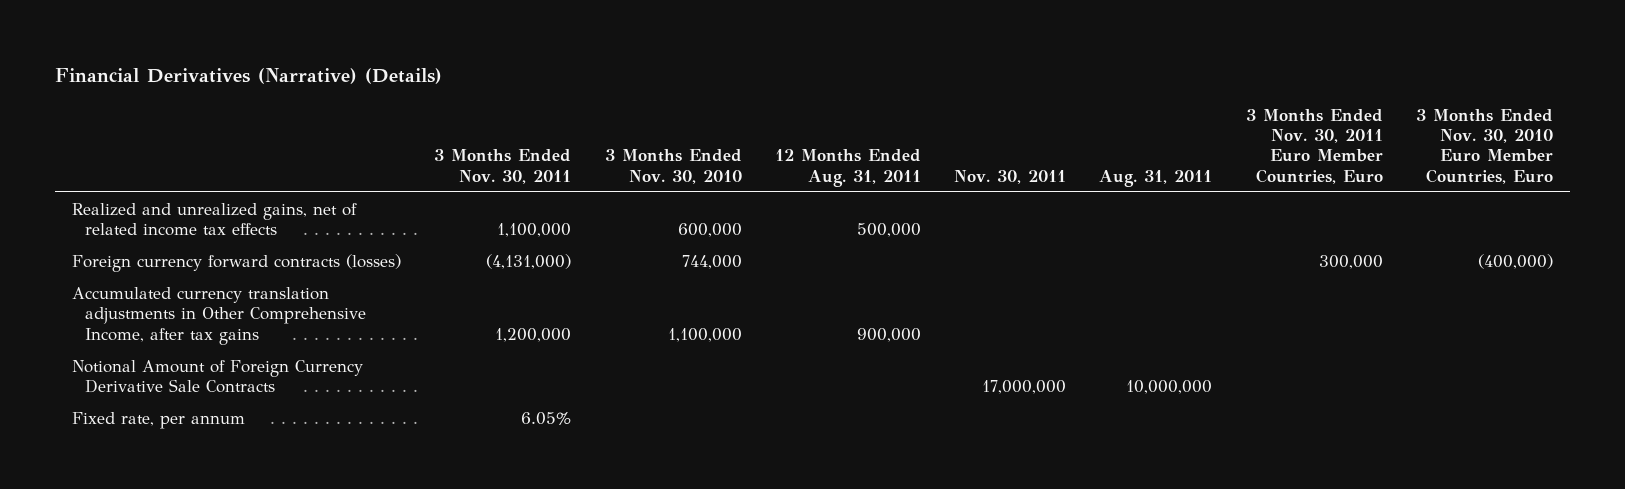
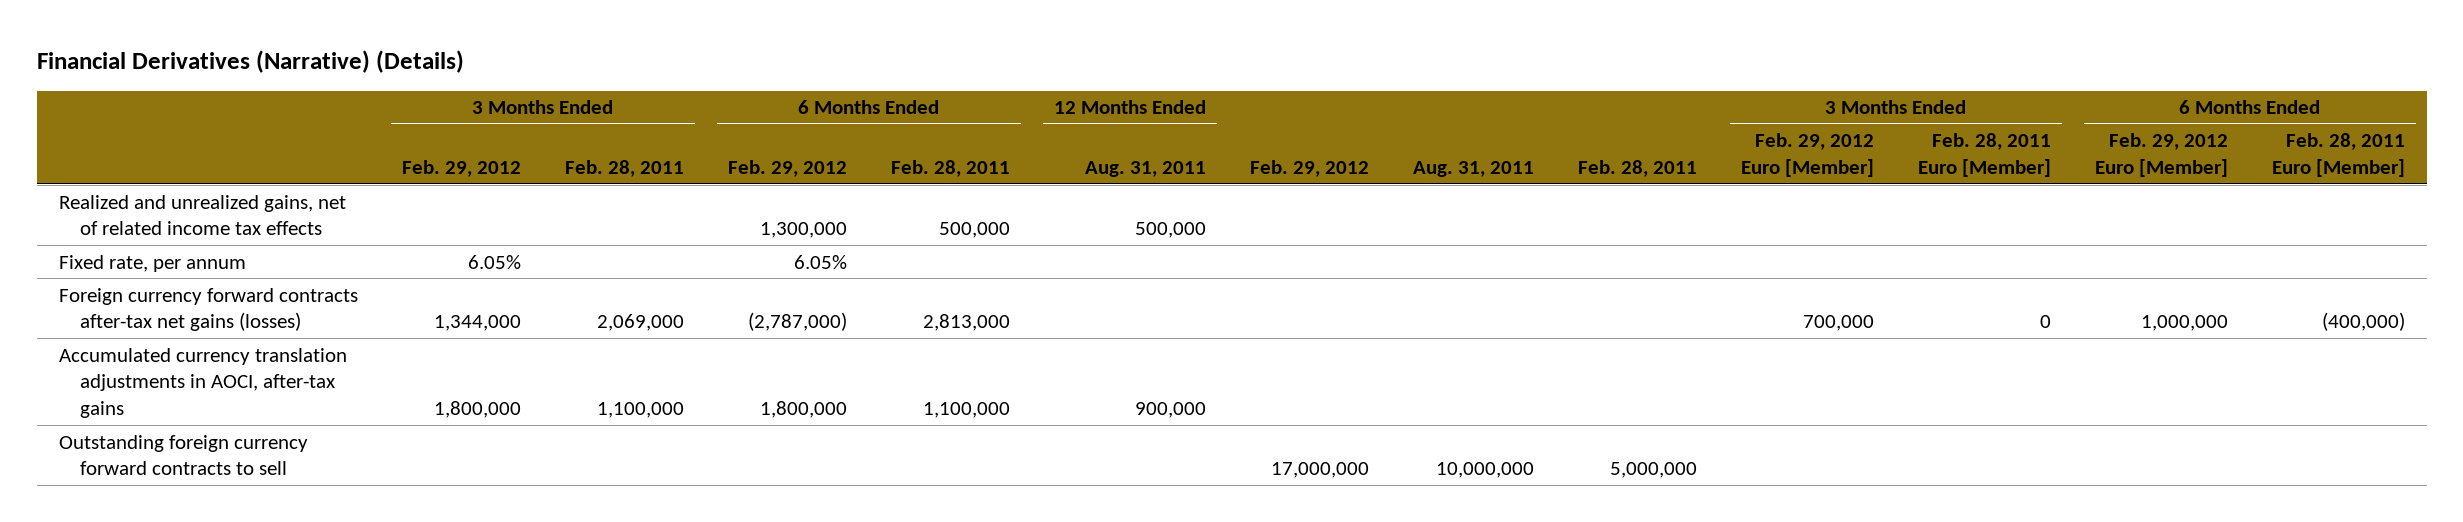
- | 3 Months Ended Nov. 30, 2011 | 3 Months Ended Nov. 30, 2010 | 12 Months Ended Aug. 31, 2011 | Nov. 30, 2011 | Aug. 31, 2011 | 3 Months Ended Nov. 30, 2011 Euro Member Countries, Euro | 3 Months Ended Nov. 30, 2010 Euro Member Countries, Euro
+ | 3 Months Ended Feb. 29, 2012 | 3 Months Ended Feb. 28, 2011 | 6 Months Ended Feb. 29, 2012 | 6 Months Ended Feb. 28, 2011 | 12 Months Ended Aug. 31, 2011 | Feb. 29, 2012 | Aug. 31, 2011 | Feb. 28, 2011 | 3 Months Ended Feb. 29, 2012 Euro [Member] | 3 Months Ended Feb. 28, 2011 Euro [Member] | 6 Months Ended Feb. 29, 2012 Euro [Member] | 6 Months Ended Feb. 28, 2011 Euro [Member]
- Foreign currency forward contracts (losses) | (4,131,000) | 744,000 | | | | 300,000 | (400,000)
- Accumulated currency translation adjustments in Other Comprehensive Income, after tax gains | 1,200,000 | 1,100,000 | 900,000 | | | |
- Notional Amount of Foreign Currency Derivative Sale Contracts | | | | 17,000,000 | 10,000,000 | |
+ Foreign currency forward contracts after-tax net gains (losses) | 1,344,000 | 2,069,000 | (2,787,000) | 2,813,000 | | | | | 700,000 | 0 | 1,000,000 | (400,000)
+ Accumulated currency translation adjustments in AOCI, after-tax gains | 1,800,000 | 1,100,000 | 1,800,000 | 1,100,000 | 900,000 | | | | | | |
+ Outstanding foreign currency forward contracts to sell | | | | | | 17,000,000 | 10,000,000 | 5,000,000 | | | |

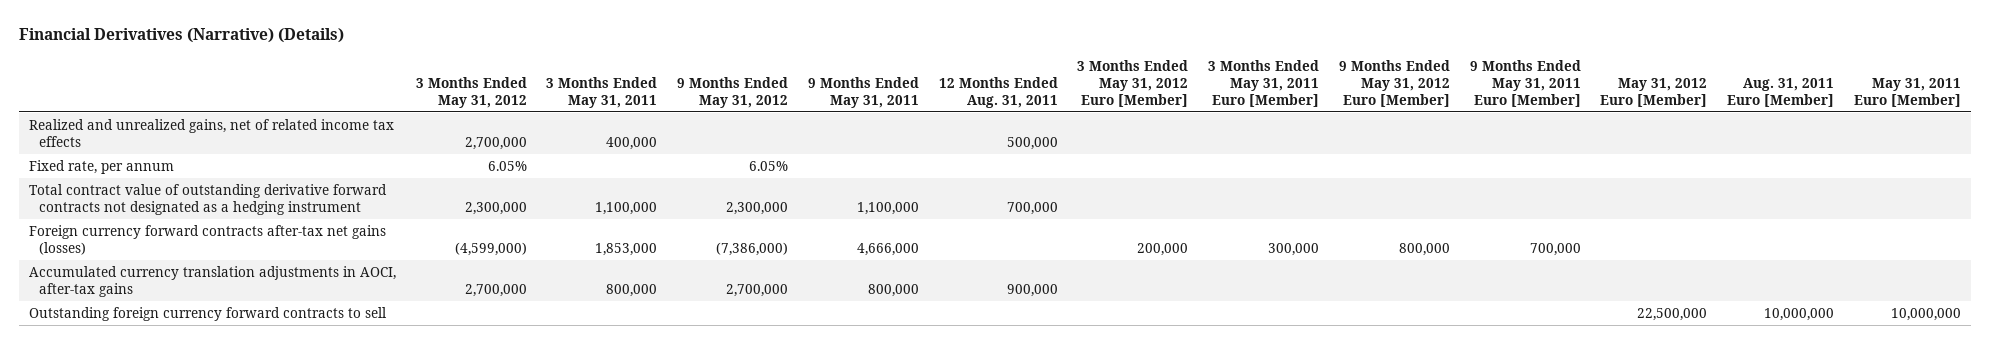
- | 3 Months Ended Feb. 29, 2012 | 3 Months Ended Feb. 28, 2011 | 6 Months Ended Feb. 29, 2012 | 6 Months Ended Feb. 28, 2011 | 12 Months Ended Aug. 31, 2011 | Feb. 29, 2012 | Aug. 31, 2011 | Feb. 28, 2011 | 3 Months Ended Feb. 29, 2012 Euro [Member] | 3 Months Ended Feb. 28, 2011 Euro [Member] | 6 Months Ended Feb. 29, 2012 Euro [Member] | 6 Months Ended Feb. 28, 2011 Euro [Member]
+ | 3 Months Ended May 31, 2012 | 3 Months Ended May 31, 2011 | 9 Months Ended May 31, 2012 | 9 Months Ended May 31, 2011 | 12 Months Ended Aug. 31, 2011 | 3 Months Ended May 31, 2012 Euro [Member] | 3 Months Ended May 31, 2011 Euro [Member] | 9 Months Ended May 31, 2012 Euro [Member] | 9 Months Ended May 31, 2011 Euro [Member] | May 31, 2012 Euro [Member] | Aug. 31, 2011 Euro [Member] | May 31, 2011 Euro [Member]
+ Total contract value of outstanding derivative forward contracts not designated as a hedging instrument | 2,300,000 | 1,100,000 | 2,300,000 | 1,100,000 | 700,000 | | | | | | |

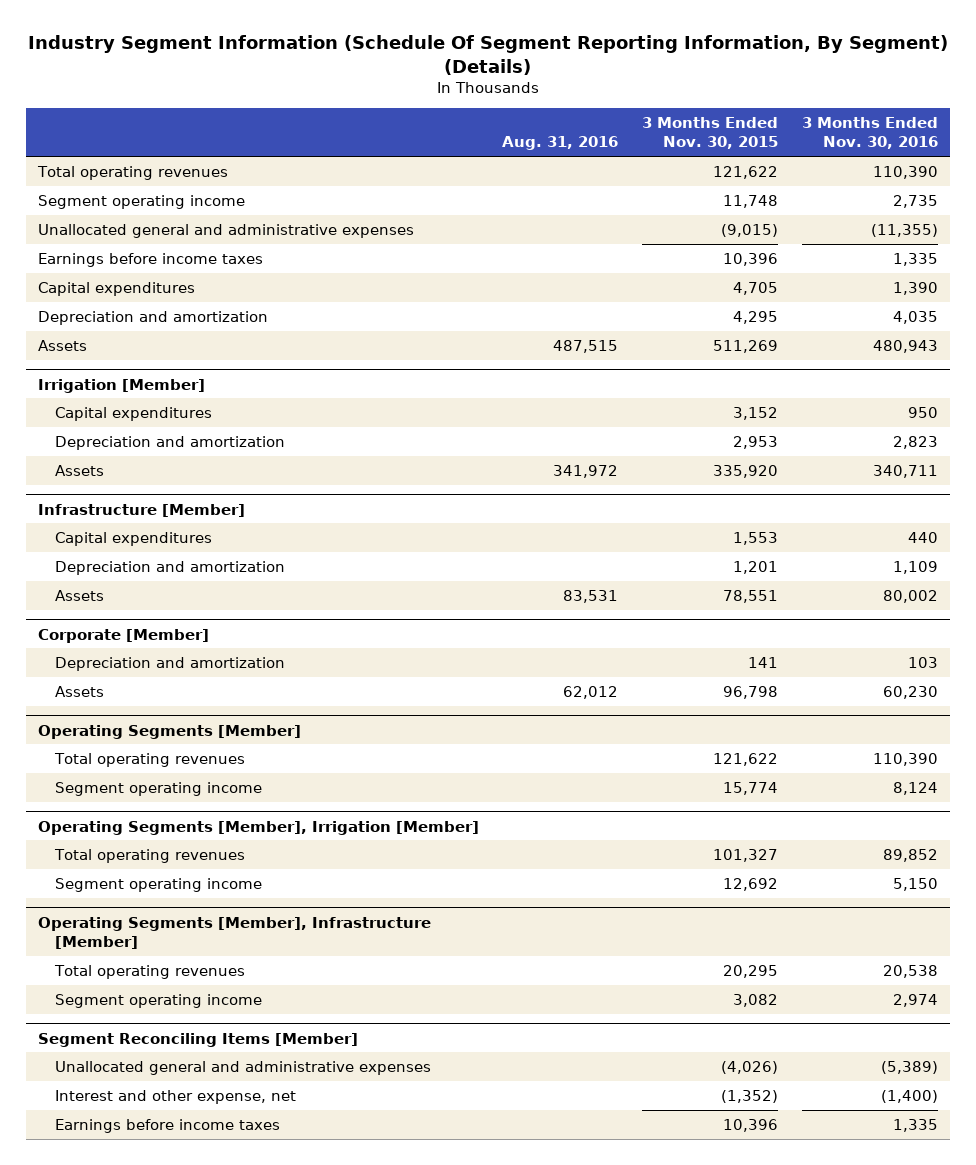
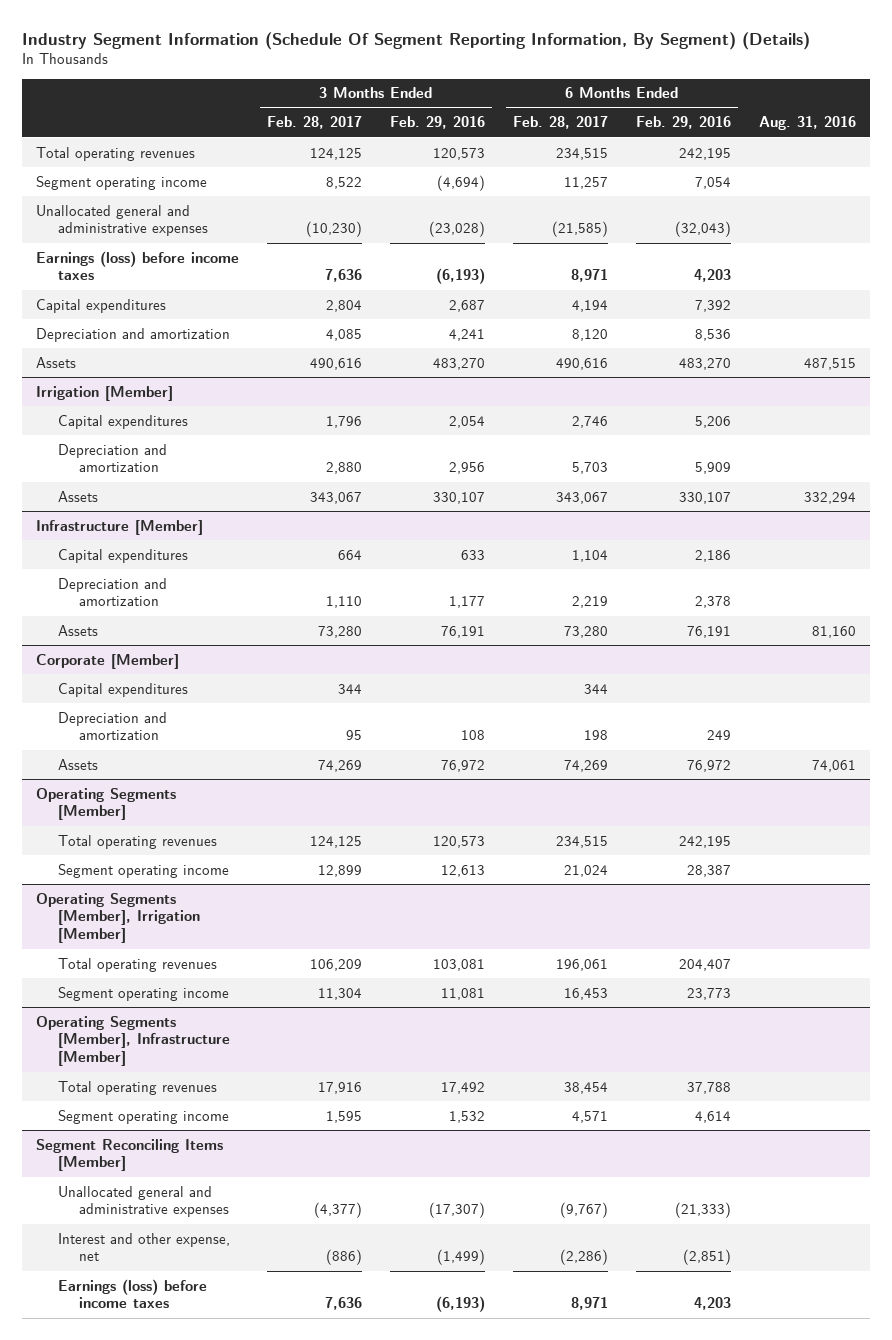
- | Aug. 31, 2016 | 3 Months Ended Nov. 30, 2015 | 3 Months Ended Nov. 30, 2016
+ | 3 Months Ended Feb. 28, 2017 | 3 Months Ended Feb. 29, 2016 | 6 Months Ended Feb. 28, 2017 | 6 Months Ended Feb. 29, 2016 | Aug. 31, 2016
- Earnings before income taxes | | 10,396 | 1,335
+ Earnings (loss) before income taxes | 7,636 | (6,193) | 8,971 | 4,203 |
@ Irrigation [Member]
- Assets | 341,972 | 335,920 | 340,711
+ Assets | 343,067 | 330,107 | 343,067 | 330,107 | 332,294
@ Infrastructure [Member]
- Assets | 83,531 | 78,551 | 80,002
+ Assets | 73,280 | 76,191 | 73,280 | 76,191 | 81,160
@ Corporate [Member]
+ Capital expenditures | 344 | | 344 | |
- Assets | 62,012 | 96,798 | 60,230
+ Assets | 74,269 | 76,972 | 74,269 | 76,972 | 74,061
@ Segment Reconciling Items [Member]
- Earnings before income taxes | | 10,396 | 1,335
+ Earnings (loss) before income taxes | 7,636 | (6,193) | 8,971 | 4,203 |

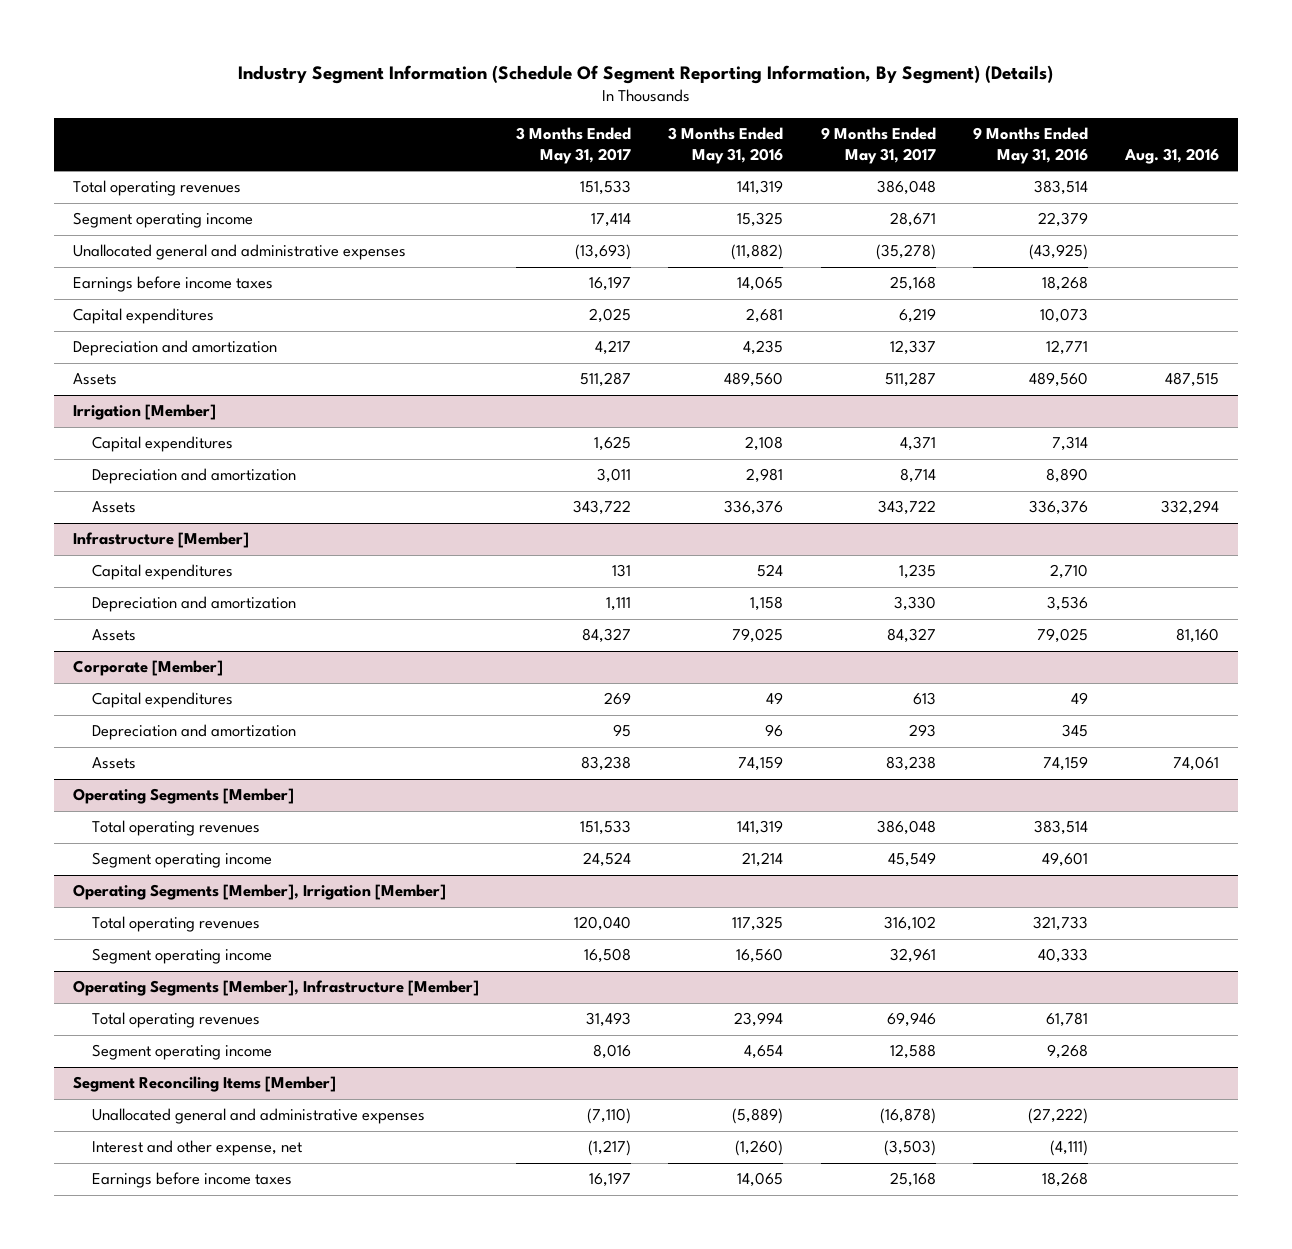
- | 3 Months Ended Feb. 28, 2017 | 3 Months Ended Feb. 29, 2016 | 6 Months Ended Feb. 28, 2017 | 6 Months Ended Feb. 29, 2016 | Aug. 31, 2016
+ | 3 Months Ended May 31, 2017 | 3 Months Ended May 31, 2016 | 9 Months Ended May 31, 2017 | 9 Months Ended May 31, 2016 | Aug. 31, 2016
- Earnings (loss) before income taxes | 7,636 | (6,193) | 8,971 | 4,203 |
+ Earnings before income taxes | 16,197 | 14,065 | 25,168 | 18,268 |
@ Segment Reconciling Items [Member]
- Earnings (loss) before income taxes | 7,636 | (6,193) | 8,971 | 4,203 |
+ Earnings before income taxes | 16,197 | 14,065 | 25,168 | 18,268 |

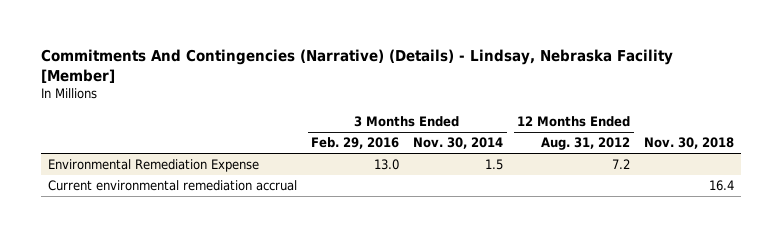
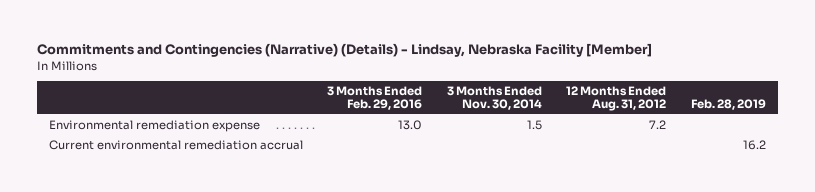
- Commitments And Contingencies (Narrative) (Details) - Lindsay, Nebraska Facility [Member]
+ Commitments and Contingencies (Narrative) (Details) - Lindsay, Nebraska Facility [Member]
- | 3 Months Ended Feb. 29, 2016 | 3 Months Ended Nov. 30, 2014 | 12 Months Ended Aug. 31, 2012 | Nov. 30, 2018
+ | 3 Months Ended Feb. 29, 2016 | 3 Months Ended Nov. 30, 2014 | 12 Months Ended Aug. 31, 2012 | Feb. 28, 2019
- Environmental Remediation Expense | 13.0 | 1.5 | 7.2 |
+ Environmental remediation expense | 13.0 | 1.5 | 7.2 |

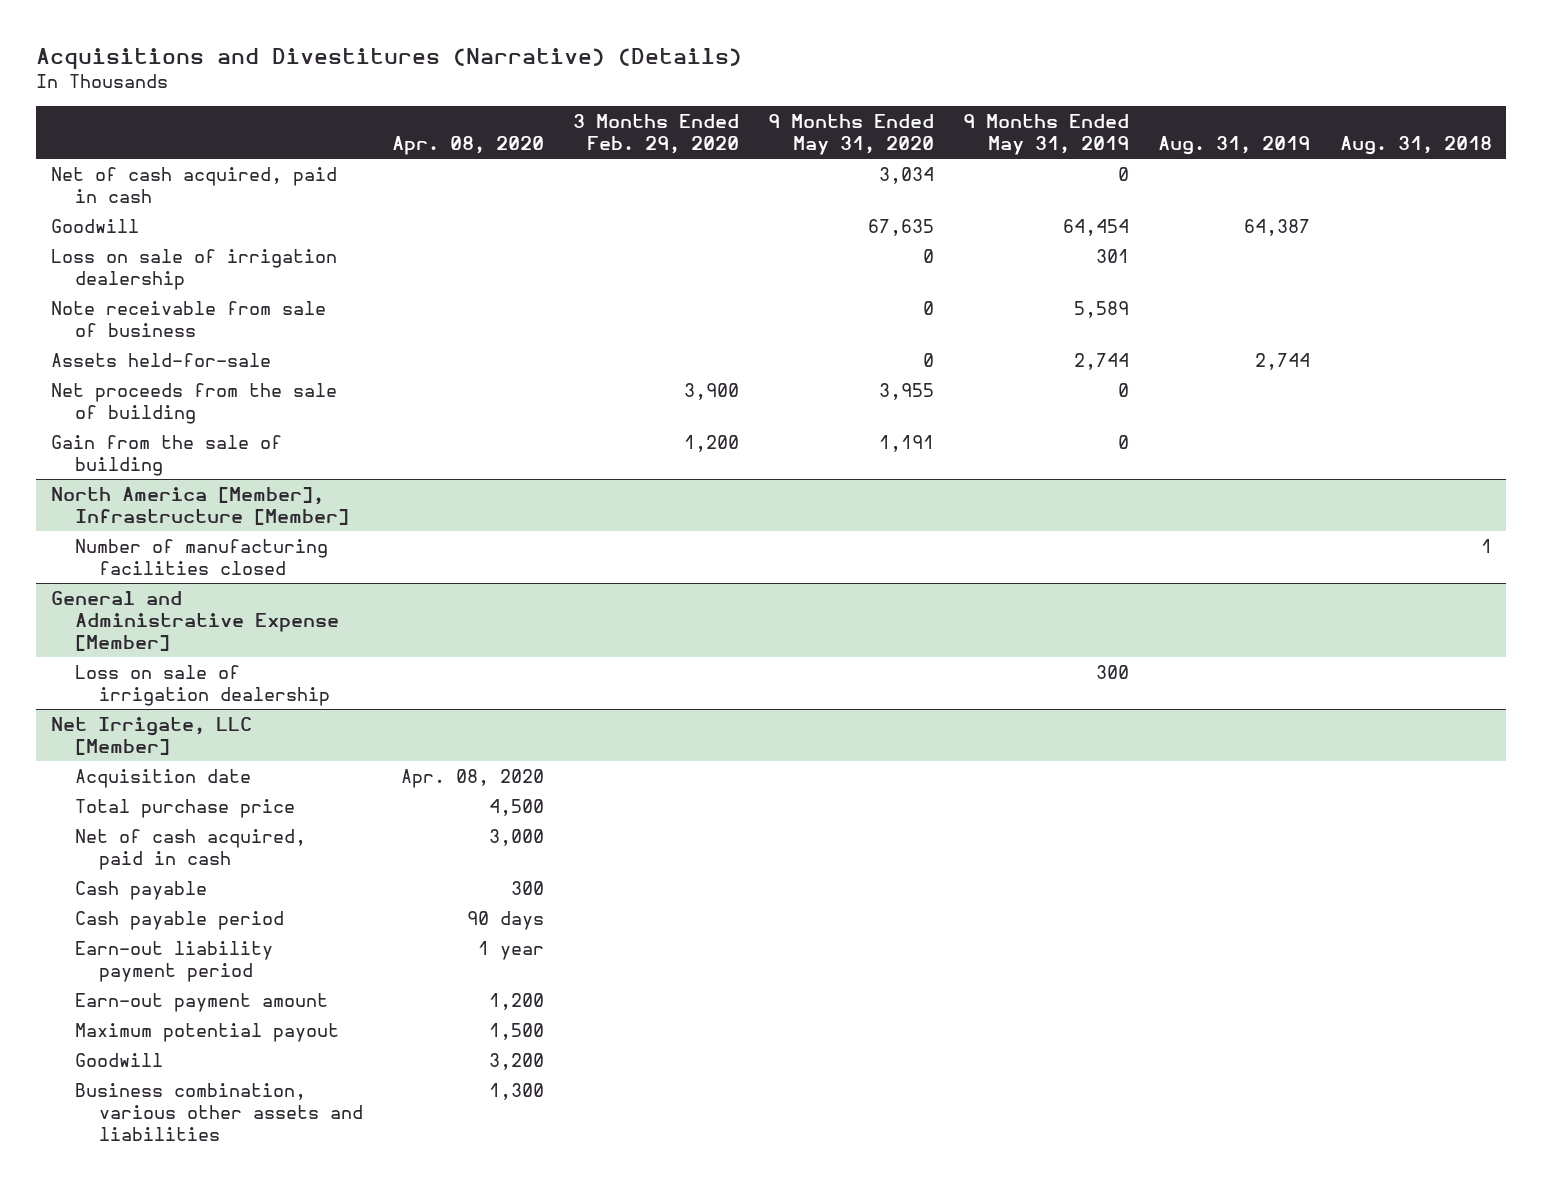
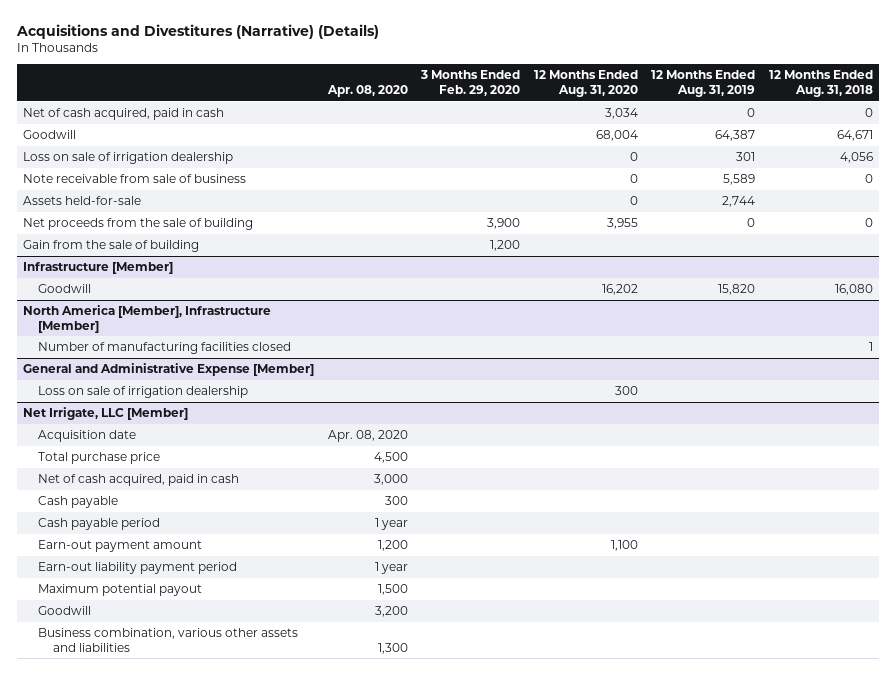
- | Apr. 08, 2020 | 3 Months Ended Feb. 29, 2020 | 9 Months Ended May 31, 2020 | 9 Months Ended May 31, 2019 | Aug. 31, 2019 | Aug. 31, 2018
+ | Apr. 08, 2020 | 3 Months Ended Feb. 29, 2020 | 12 Months Ended Aug. 31, 2020 | 12 Months Ended Aug. 31, 2019 | 12 Months Ended Aug. 31, 2018
+ Infrastructure [Member]
+ Goodwill | | | 16,202 | 15,820 | 16,080
@ Net Irrigate, LLC [Member]
- Cash payable period | 90 days | | | | |
+ Cash payable period | 1 year | | | |
moved down: Earn-out liability payment period | 1 year | | | |

